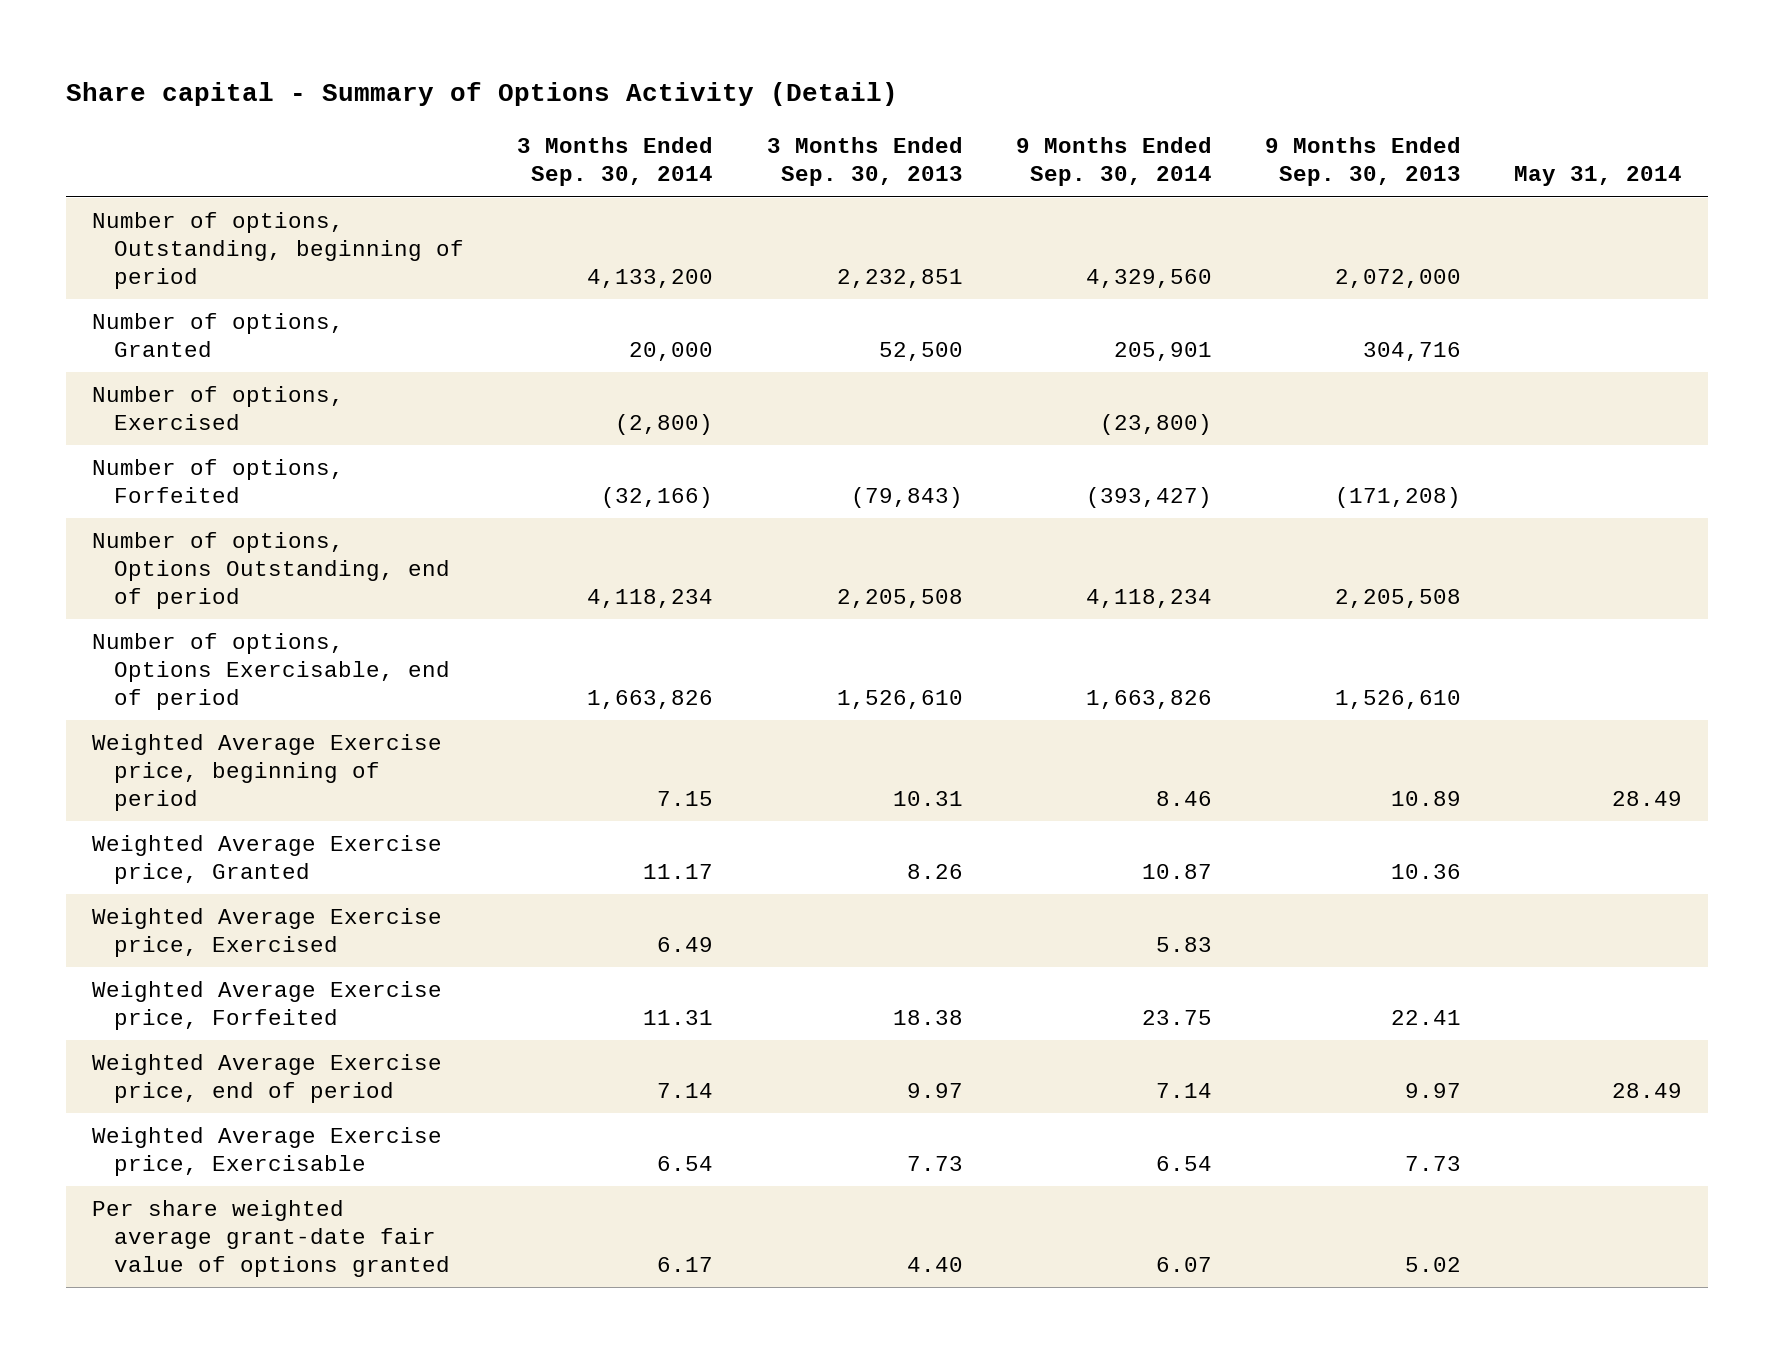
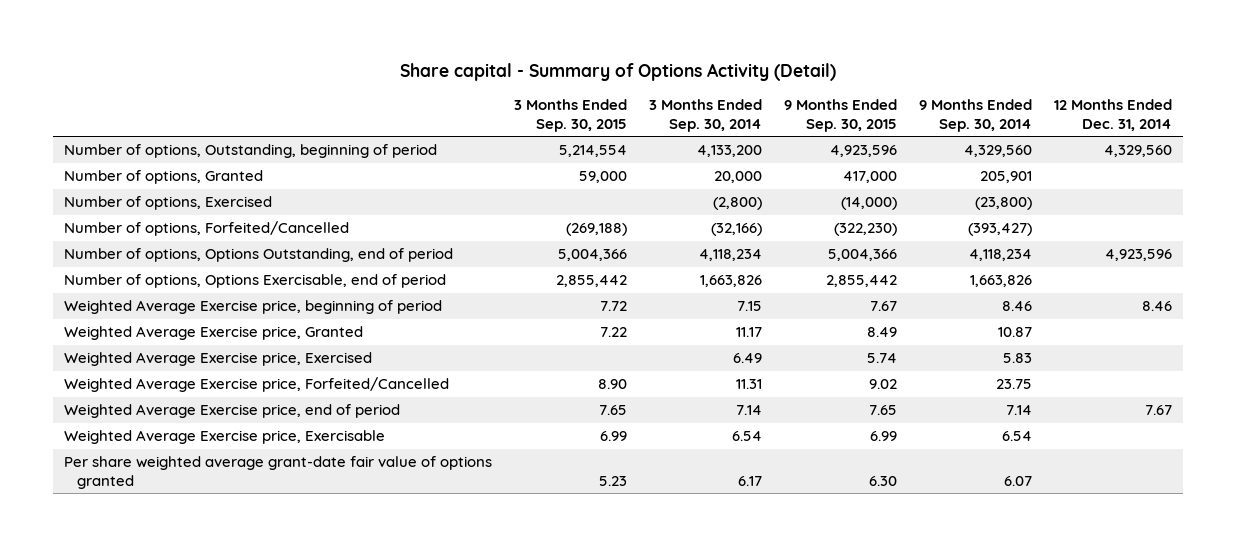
- | 3 Months Ended Sep. 30, 2014 | 3 Months Ended Sep. 30, 2013 | 9 Months Ended Sep. 30, 2014 | 9 Months Ended Sep. 30, 2013 | May 31, 2014
+ | 3 Months Ended Sep. 30, 2015 | 3 Months Ended Sep. 30, 2014 | 9 Months Ended Sep. 30, 2015 | 9 Months Ended Sep. 30, 2014 | 12 Months Ended Dec. 31, 2014
- Number of options, Forfeited | (32,166) | (79,843) | (393,427) | (171,208) |
+ Number of options, Forfeited/Cancelled | (269,188) | (32,166) | (322,230) | (393,427) |
- Weighted Average Exercise price, Forfeited | 11.31 | 18.38 | 23.75 | 22.41 |
+ Weighted Average Exercise price, Forfeited/Cancelled | 8.90 | 11.31 | 9.02 | 23.75 |

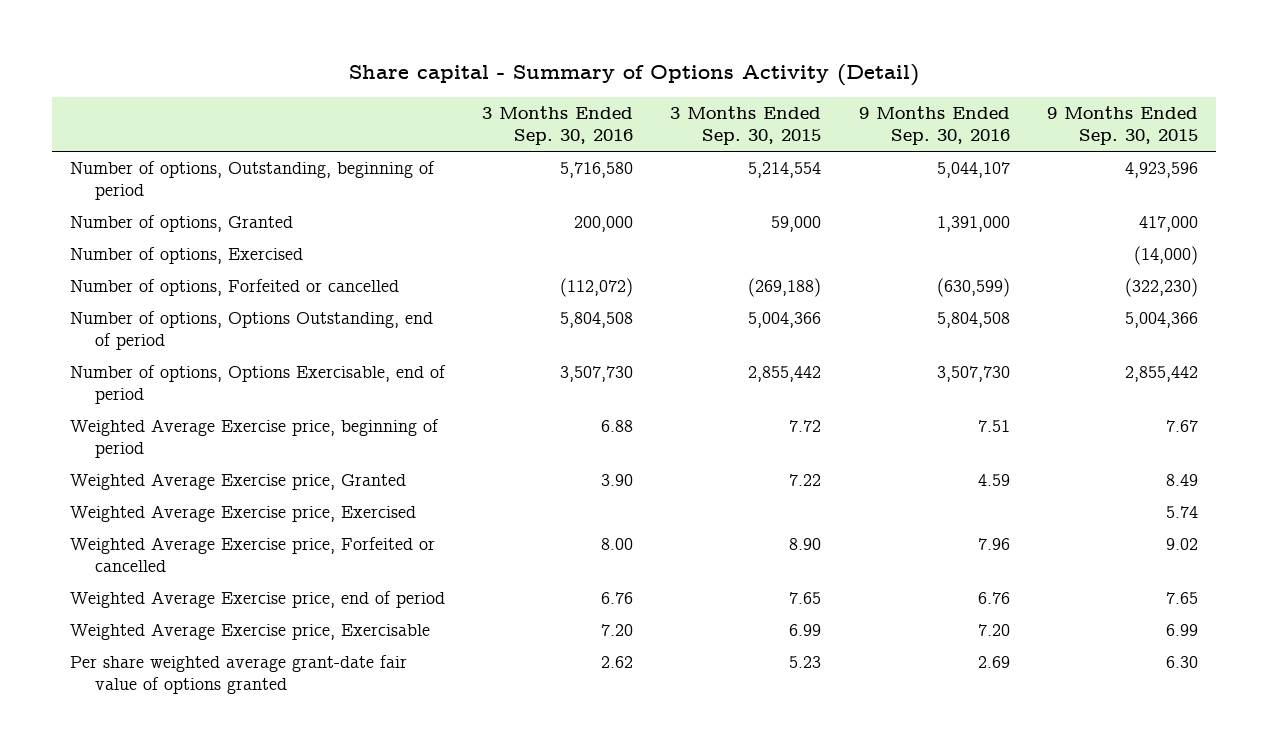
- | 3 Months Ended Sep. 30, 2015 | 3 Months Ended Sep. 30, 2014 | 9 Months Ended Sep. 30, 2015 | 9 Months Ended Sep. 30, 2014 | 12 Months Ended Dec. 31, 2014
+ | 3 Months Ended Sep. 30, 2016 | 3 Months Ended Sep. 30, 2015 | 9 Months Ended Sep. 30, 2016 | 9 Months Ended Sep. 30, 2015
- Number of options, Forfeited/Cancelled | (269,188) | (32,166) | (322,230) | (393,427) |
+ Number of options, Forfeited or cancelled | (112,072) | (269,188) | (630,599) | (322,230)
- Weighted Average Exercise price, Forfeited/Cancelled | 8.90 | 11.31 | 9.02 | 23.75 |
+ Weighted Average Exercise price, Forfeited or cancelled | 8.00 | 8.90 | 7.96 | 9.02

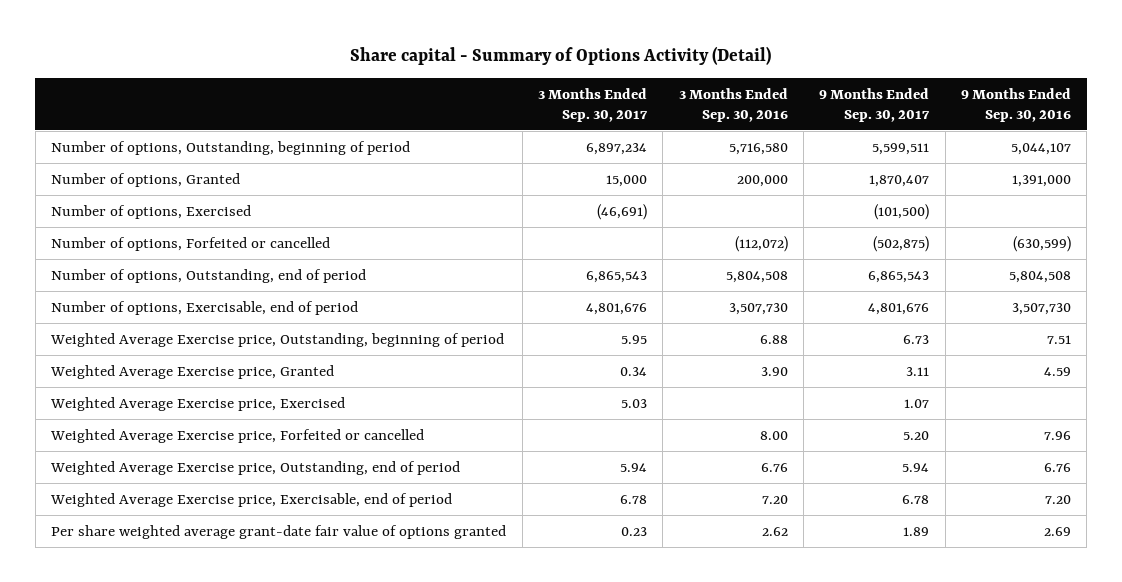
- | 3 Months Ended Sep. 30, 2016 | 3 Months Ended Sep. 30, 2015 | 9 Months Ended Sep. 30, 2016 | 9 Months Ended Sep. 30, 2015
+ | 3 Months Ended Sep. 30, 2017 | 3 Months Ended Sep. 30, 2016 | 9 Months Ended Sep. 30, 2017 | 9 Months Ended Sep. 30, 2016
- Number of options, Options Outstanding, end of period | 5,804,508 | 5,004,366 | 5,804,508 | 5,004,366
- Number of options, Options Exercisable, end of period | 3,507,730 | 2,855,442 | 3,507,730 | 2,855,442
- Weighted Average Exercise price, beginning of period | 6.88 | 7.72 | 7.51 | 7.67
+ Number of options, Outstanding, end of period | 6,865,543 | 5,804,508 | 6,865,543 | 5,804,508
+ Number of options, Exercisable, end of period | 4,801,676 | 3,507,730 | 4,801,676 | 3,507,730
+ Weighted Average Exercise price, Outstanding, beginning of period | 5.95 | 6.88 | 6.73 | 7.51
- Weighted Average Exercise price, end of period | 6.76 | 7.65 | 6.76 | 7.65
- Weighted Average Exercise price, Exercisable | 7.20 | 6.99 | 7.20 | 6.99
+ Weighted Average Exercise price, Outstanding, end of period | 5.94 | 6.76 | 5.94 | 6.76
+ Weighted Average Exercise price, Exercisable, end of period | 6.78 | 7.20 | 6.78 | 7.20

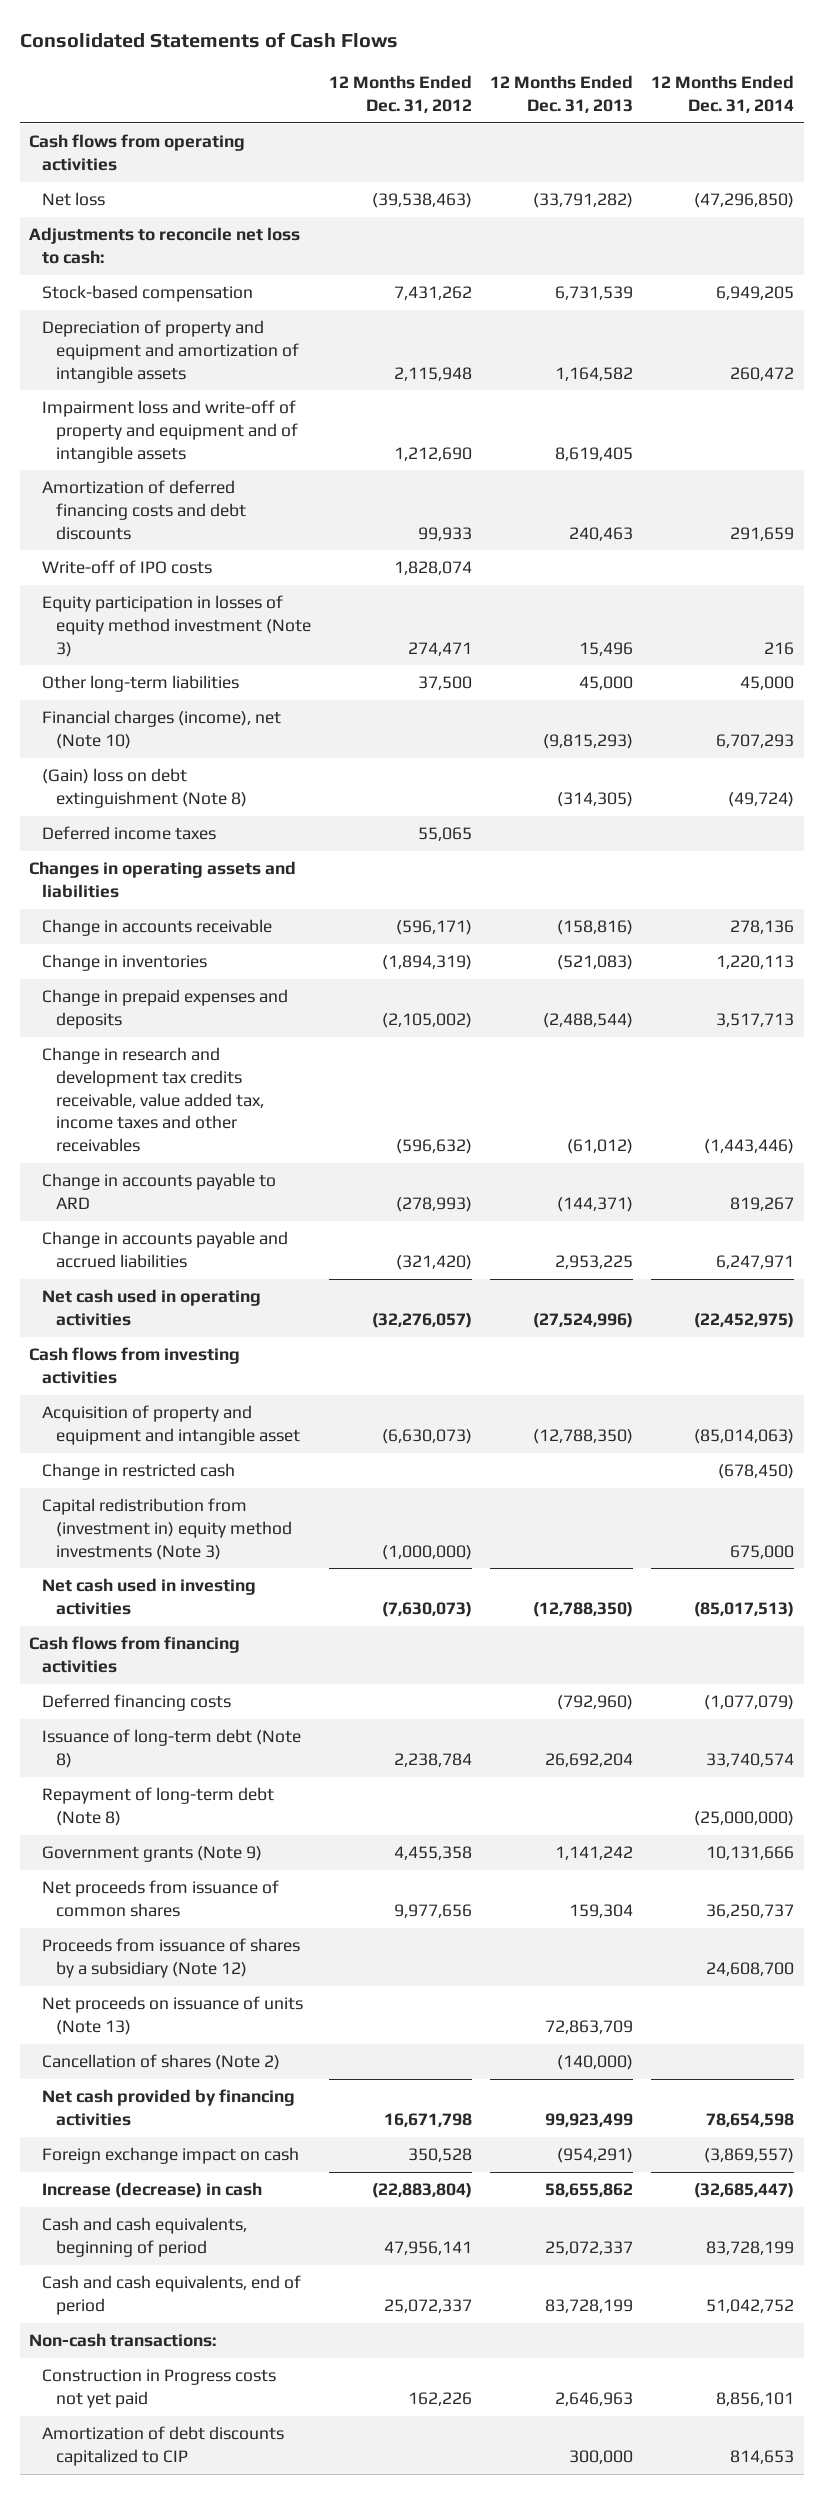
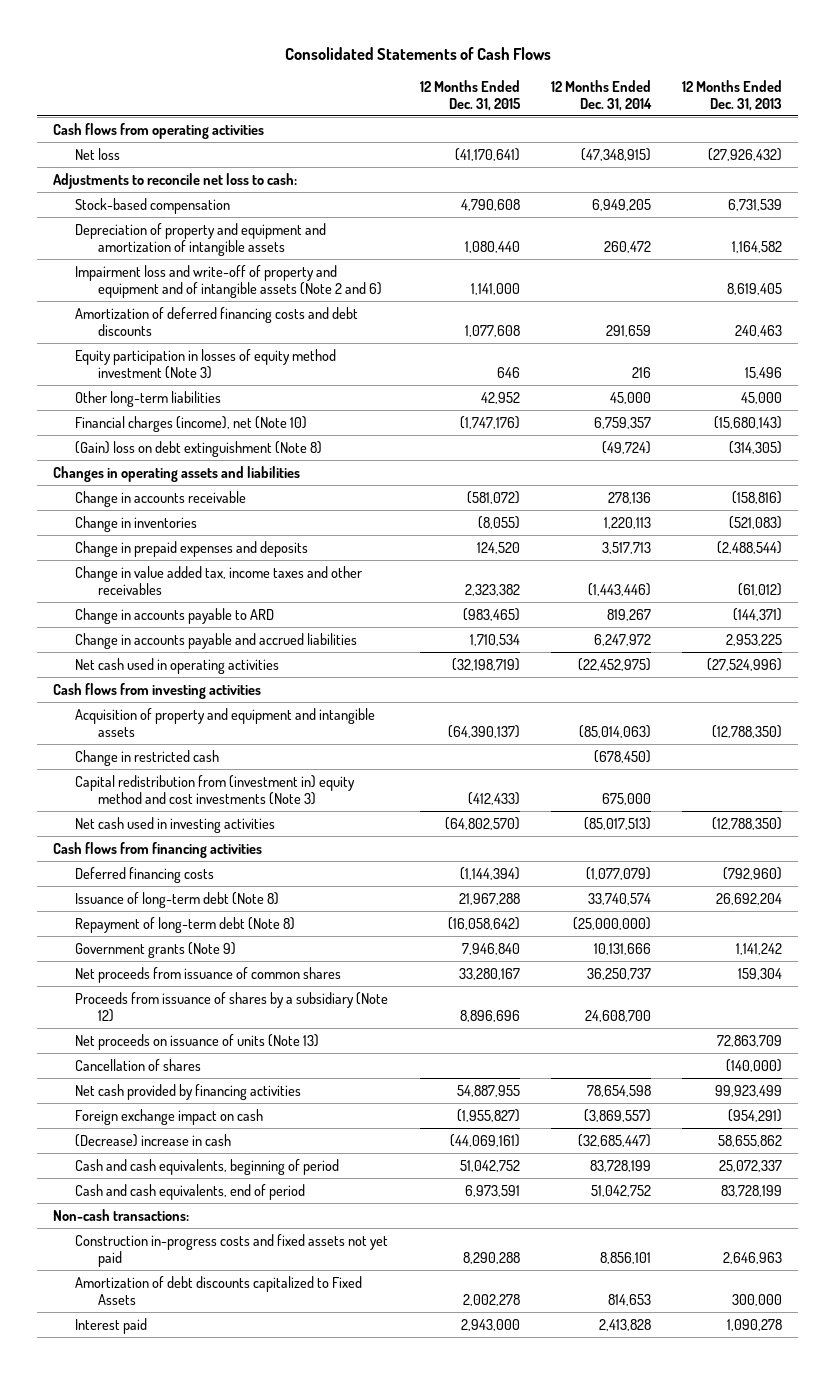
- | 12 Months Ended Dec. 31, 2012 | 12 Months Ended Dec. 31, 2013 | 12 Months Ended Dec. 31, 2014
+ | 12 Months Ended Dec. 31, 2015 | 12 Months Ended Dec. 31, 2014 | 12 Months Ended Dec. 31, 2013
- Net loss | (39,538,463) | (33,791,282) | (47,296,850)
+ Net loss | (41,170,641) | (47,348,915) | (27,926,432)
- Impairment loss and write-off of property and equipment and of intangible assets | 1,212,690 | 8,619,405 |
+ Impairment loss and write-off of property and equipment and of intangible assets (Note 2 and 6) | 1,141,000 | | 8,619,405
- Write-off of IPO costs | 1,828,074 | |
- Financial charges (income), net (Note 10) | | (9,815,293) | 6,707,293
+ Financial charges (income), net (Note 10) | (1,747,176) | 6,759,357 | (15,680,143)
- Deferred income taxes | 55,065 | |
- Change in research and development tax credits receivable, value added tax, income taxes and other receivables | (596,632) | (61,012) | (1,443,446)
+ Change in value added tax, income taxes and other receivables | 2,323,382 | (1,443,446) | (61,012)
- Change in accounts payable and accrued liabilities | (321,420) | 2,953,225 | 6,247,971
+ Change in accounts payable and accrued liabilities | 1,710,534 | 6,247,972 | 2,953,225
- Acquisition of property and equipment and intangible asset | (6,630,073) | (12,788,350) | (85,014,063)
+ Acquisition of property and equipment and intangible assets | (64,390,137) | (85,014,063) | (12,788,350)
- Capital redistribution from (investment in) equity method investments (Note 3) | (1,000,000) | | 675,000
+ Capital redistribution from (investment in) equity method and cost investments (Note 3) | (412,433) | 675,000 |
- Cancellation of shares (Note 2) | | (140,000) |
+ Cancellation of shares | | | (140,000)
- Increase (decrease) in cash | (22,883,804) | 58,655,862 | (32,685,447)
+ (Decrease) increase in cash | (44,069,161) | (32,685,447) | 58,655,862
- Construction in Progress costs not yet paid | 162,226 | 2,646,963 | 8,856,101
- Amortization of debt discounts capitalized to CIP | | 300,000 | 814,653
+ Construction in-progress costs and fixed assets not yet paid | 8,290,288 | 8,856,101 | 2,646,963
+ Amortization of debt discounts capitalized to Fixed Assets | 2,002,278 | 814,653 | 300,000
+ Interest paid | 2,943,000 | 2,413,828 | 1,090,278

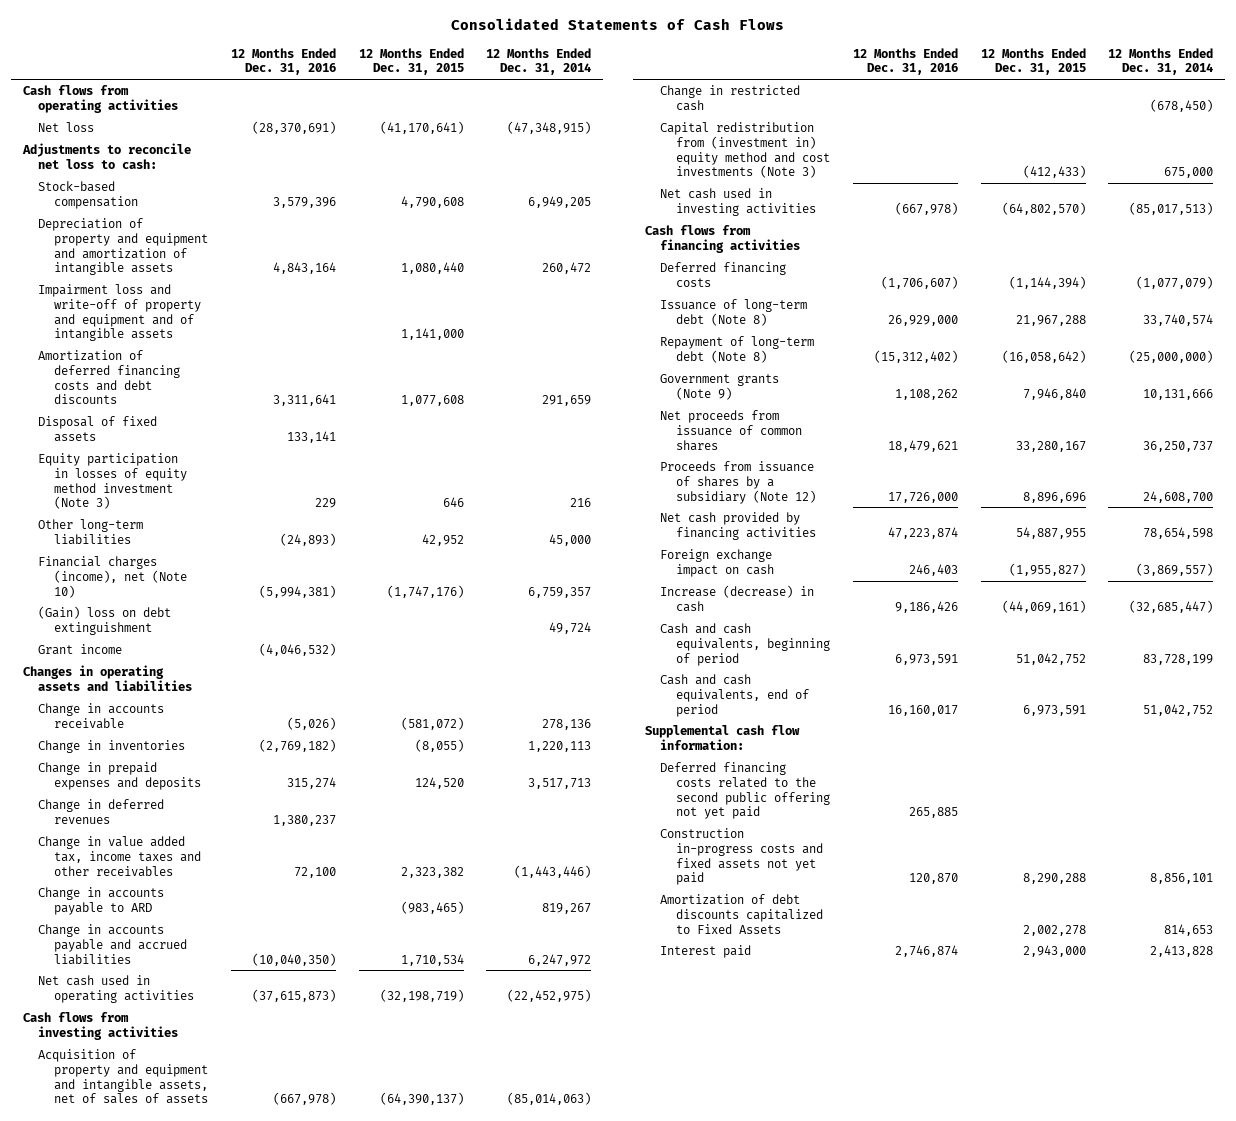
- | 12 Months Ended Dec. 31, 2015 | 12 Months Ended Dec. 31, 2014 | 12 Months Ended Dec. 31, 2013
+ | 12 Months Ended Dec. 31, 2016 | 12 Months Ended Dec. 31, 2015 | 12 Months Ended Dec. 31, 2014
- Impairment loss and write-off of property and equipment and of intangible assets (Note 2 and 6) | 1,141,000 | | 8,619,405
+ Impairment loss and write-off of property and equipment and of intangible assets | | 1,141,000 |
+ Disposal of fixed assets | 133,141 | |
- (Gain) loss on debt extinguishment (Note 8) | | (49,724) | (314,305)
+ (Gain) loss on debt extinguishment | | | 49,724
+ Grant income | (4,046,532) | |
+ Change in deferred revenues | 1,380,237 | |
- Acquisition of property and equipment and intangible assets | (64,390,137) | (85,014,063) | (12,788,350)
+ Acquisition of property and equipment and intangible assets, net of sales of assets | (667,978) | (64,390,137) | (85,014,063)
- Net proceeds on issuance of units (Note 13) | | | 72,863,709
- Cancellation of shares | | | (140,000)
- (Decrease) increase in cash | (44,069,161) | (32,685,447) | 58,655,862
+ Increase (decrease) in cash | 9,186,426 | (44,069,161) | (32,685,447)
- Non-cash transactions:
+ Supplemental cash flow information:
+ Deferred financing costs related to the second public offering not yet paid | 265,885 | |

